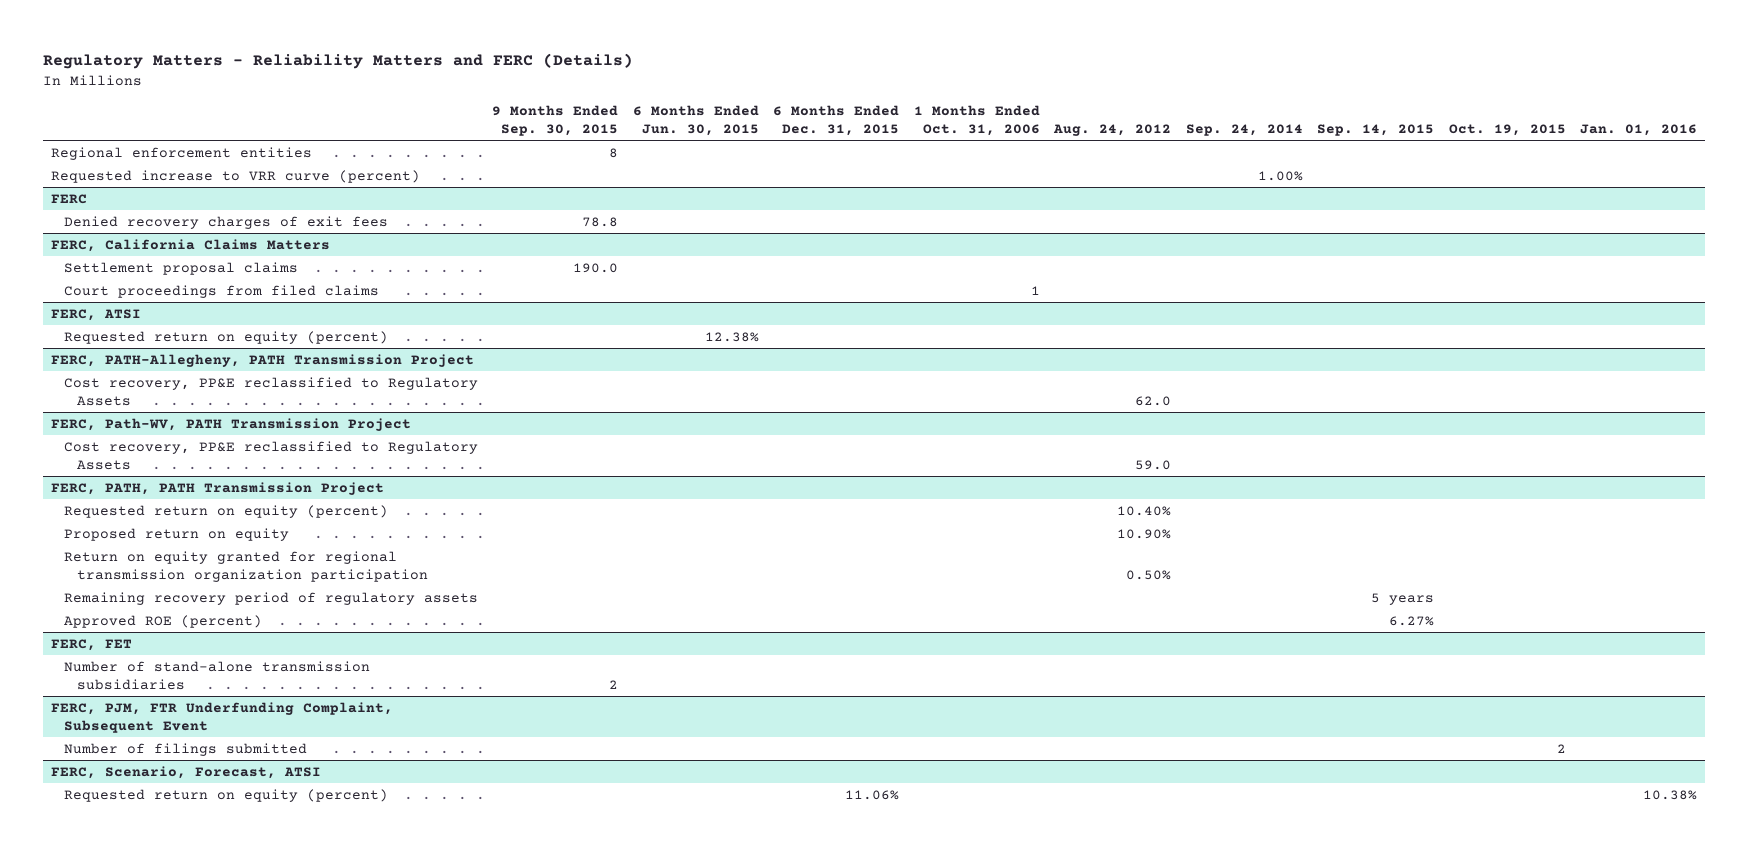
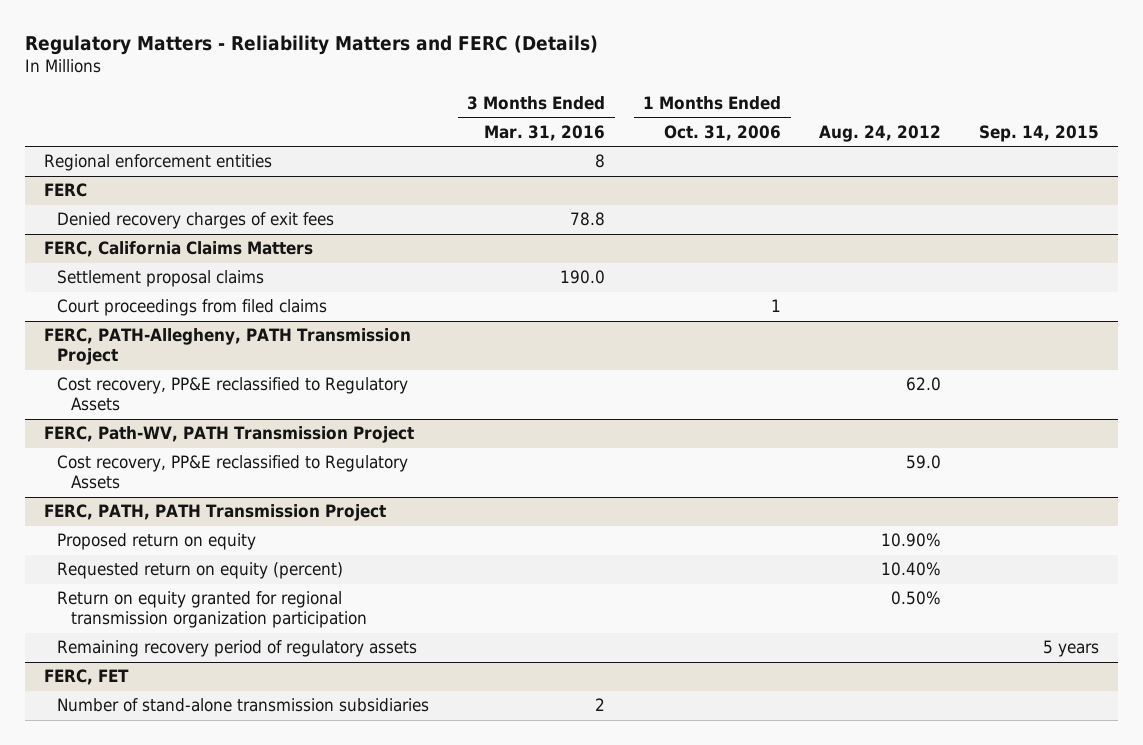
- | 9 Months Ended Sep. 30, 2015 | 6 Months Ended Jun. 30, 2015 | 6 Months Ended Dec. 31, 2015 | 1 Months Ended Oct. 31, 2006 | Aug. 24, 2012 | Sep. 24, 2014 | Sep. 14, 2015 | Oct. 19, 2015 | Jan. 01, 2016
+ | 3 Months Ended Mar. 31, 2016 | 1 Months Ended Oct. 31, 2006 | Aug. 24, 2012 | Sep. 14, 2015
- Requested increase to VRR curve (percent) | | | | | | 1.00% | | |
- FERC, ATSI
- Requested return on equity (percent) | | 12.38% | | | | | | |
@ FERC, PATH, PATH Transmission Project
moved down: Requested return on equity (percent) | | | 10.40% |
- Approved ROE (percent) | | | | | | | 6.27% | |
- FERC, PJM, FTR Underfunding Complaint, Subsequent Event
- Number of filings submitted | | | | | | | | 2 |
- FERC, Scenario, Forecast, ATSI
- Requested return on equity (percent) | | | 11.06% | | | | | | 10.38%

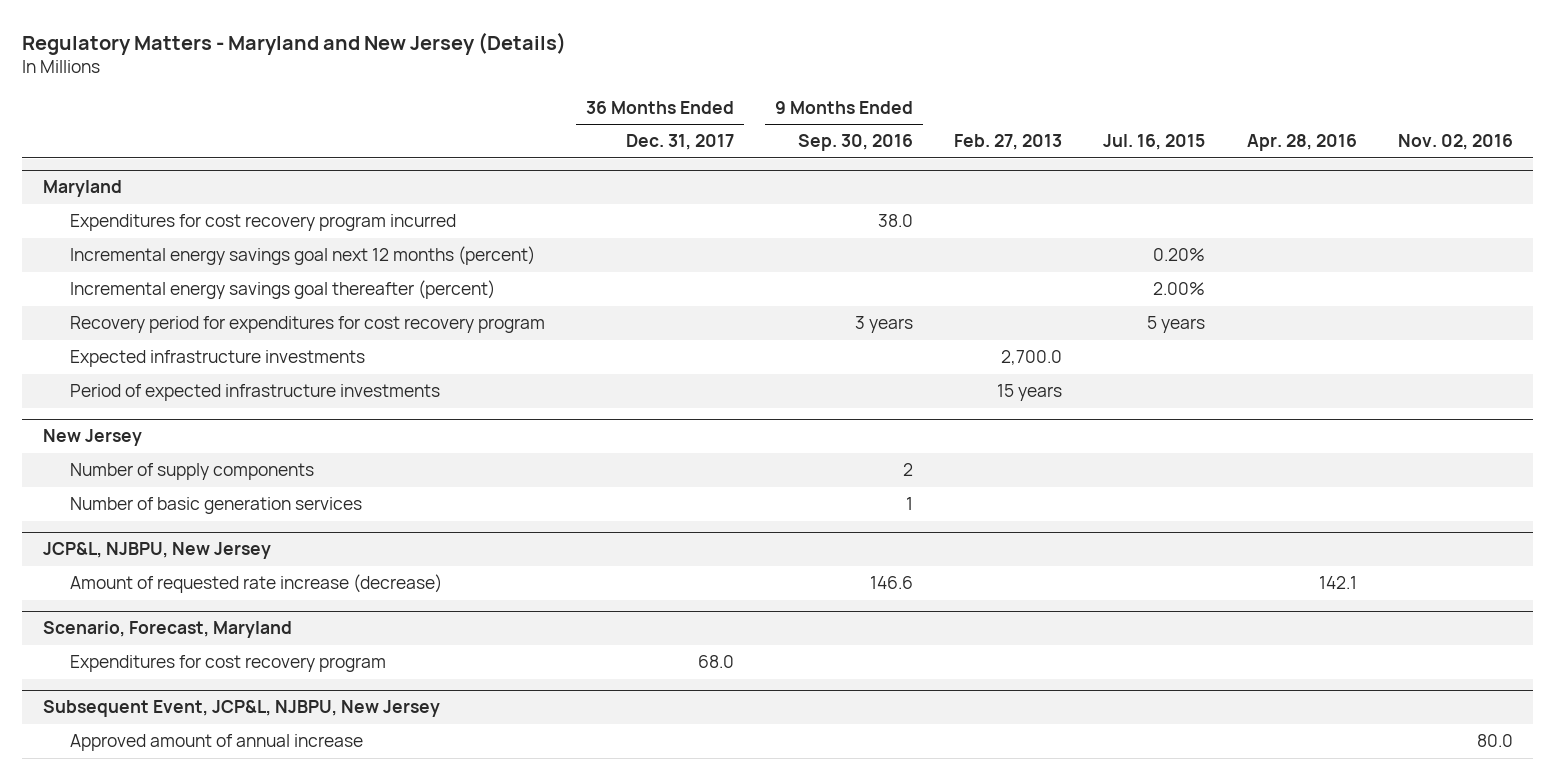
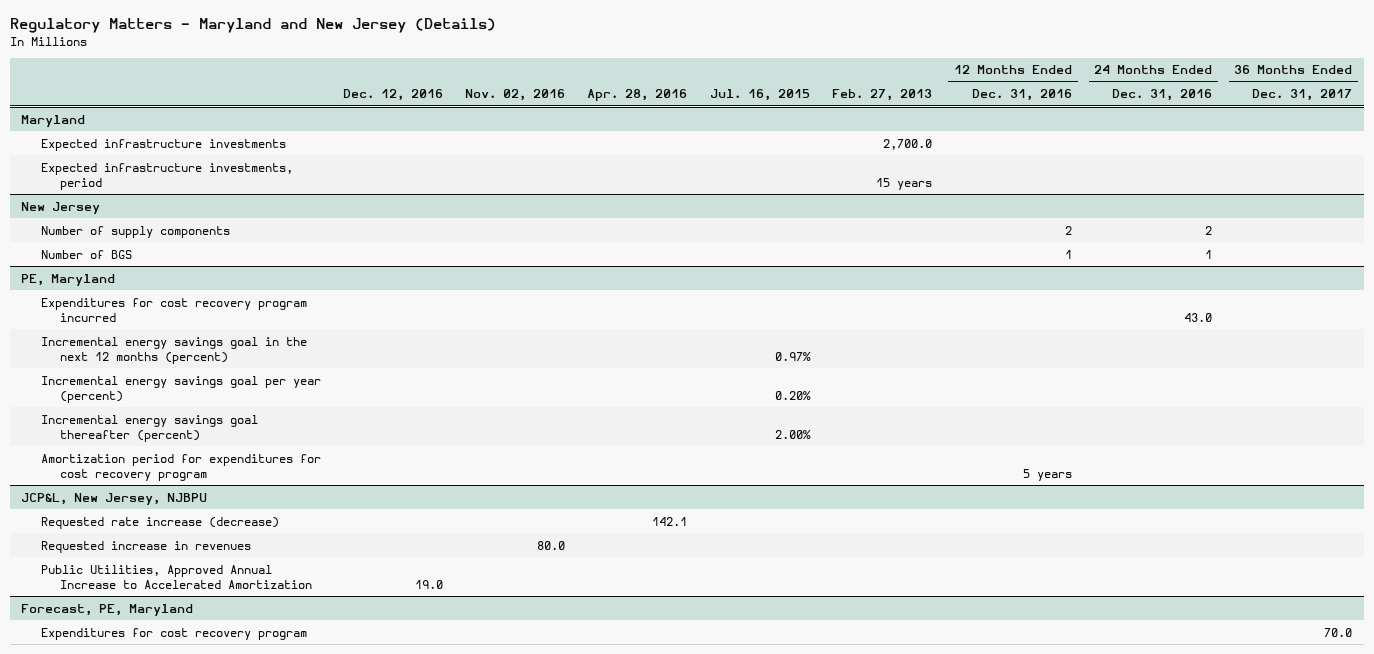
- | 36 Months Ended Dec. 31, 2017 | 9 Months Ended Sep. 30, 2016 | Feb. 27, 2013 | Jul. 16, 2015 | Apr. 28, 2016 | Nov. 02, 2016
+ | Dec. 12, 2016 | Nov. 02, 2016 | Apr. 28, 2016 | Jul. 16, 2015 | Feb. 27, 2013 | 12 Months Ended Dec. 31, 2016 | 24 Months Ended Dec. 31, 2016 | 36 Months Ended Dec. 31, 2017
@ Maryland
- Expenditures for cost recovery program incurred | | 38.0 | | | |
- Incremental energy savings goal next 12 months (percent) | | | | 0.20% | |
- Incremental energy savings goal thereafter (percent) | | | | 2.00% | |
- Recovery period for expenditures for cost recovery program | | 3 years | | 5 years | |
- Period of expected infrastructure investments | | | 15 years | | |
+ Expected infrastructure investments, period | | | | | 15 years | | |
@ New Jersey
- Number of basic generation services | | 1 | | | |
- JCP&L, NJBPU, New Jersey
- Amount of requested rate increase (decrease) | | 146.6 | | | 142.1 |
- Scenario, Forecast, Maryland
- Expenditures for cost recovery program | 68.0 | | | | |
- Subsequent Event, JCP&L, NJBPU, New Jersey
- Approved amount of annual increase | | | | | | 80.0
@ New Jersey
+ Number of BGS | | | | | | 1 | 1 |
+ PE, Maryland
+ Expenditures for cost recovery program incurred | | | | | | | 43.0 |
+ Incremental energy savings goal in the next 12 months (percent) | | | | 0.97% | | | |
+ Incremental energy savings goal per year (percent) | | | | 0.20% | | | |
+ Incremental energy savings goal thereafter (percent) | | | | 2.00% | | | |
+ Amortization period for expenditures for cost recovery program | | | | | | 5 years | |
+ JCP&L, New Jersey, NJBPU
+ Requested rate increase (decrease) | | | 142.1 | | | | |
+ Requested increase in revenues | | 80.0 | | | | | |
+ Public Utilities, Approved Annual Increase to Accelerated Amortization | 19.0 | | | | | | |
+ Forecast, PE, Maryland
+ Expenditures for cost recovery program | | | | | | | | 70.0

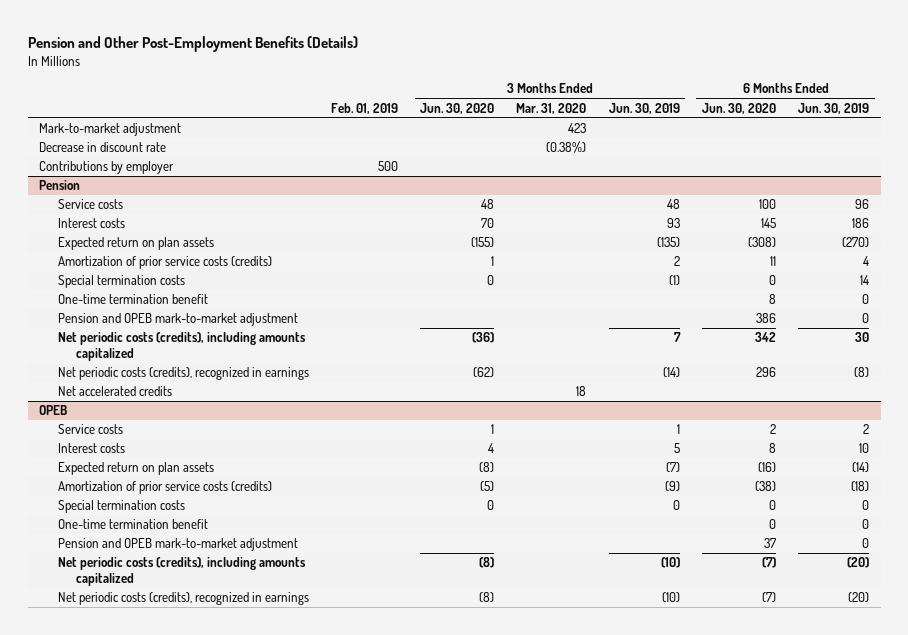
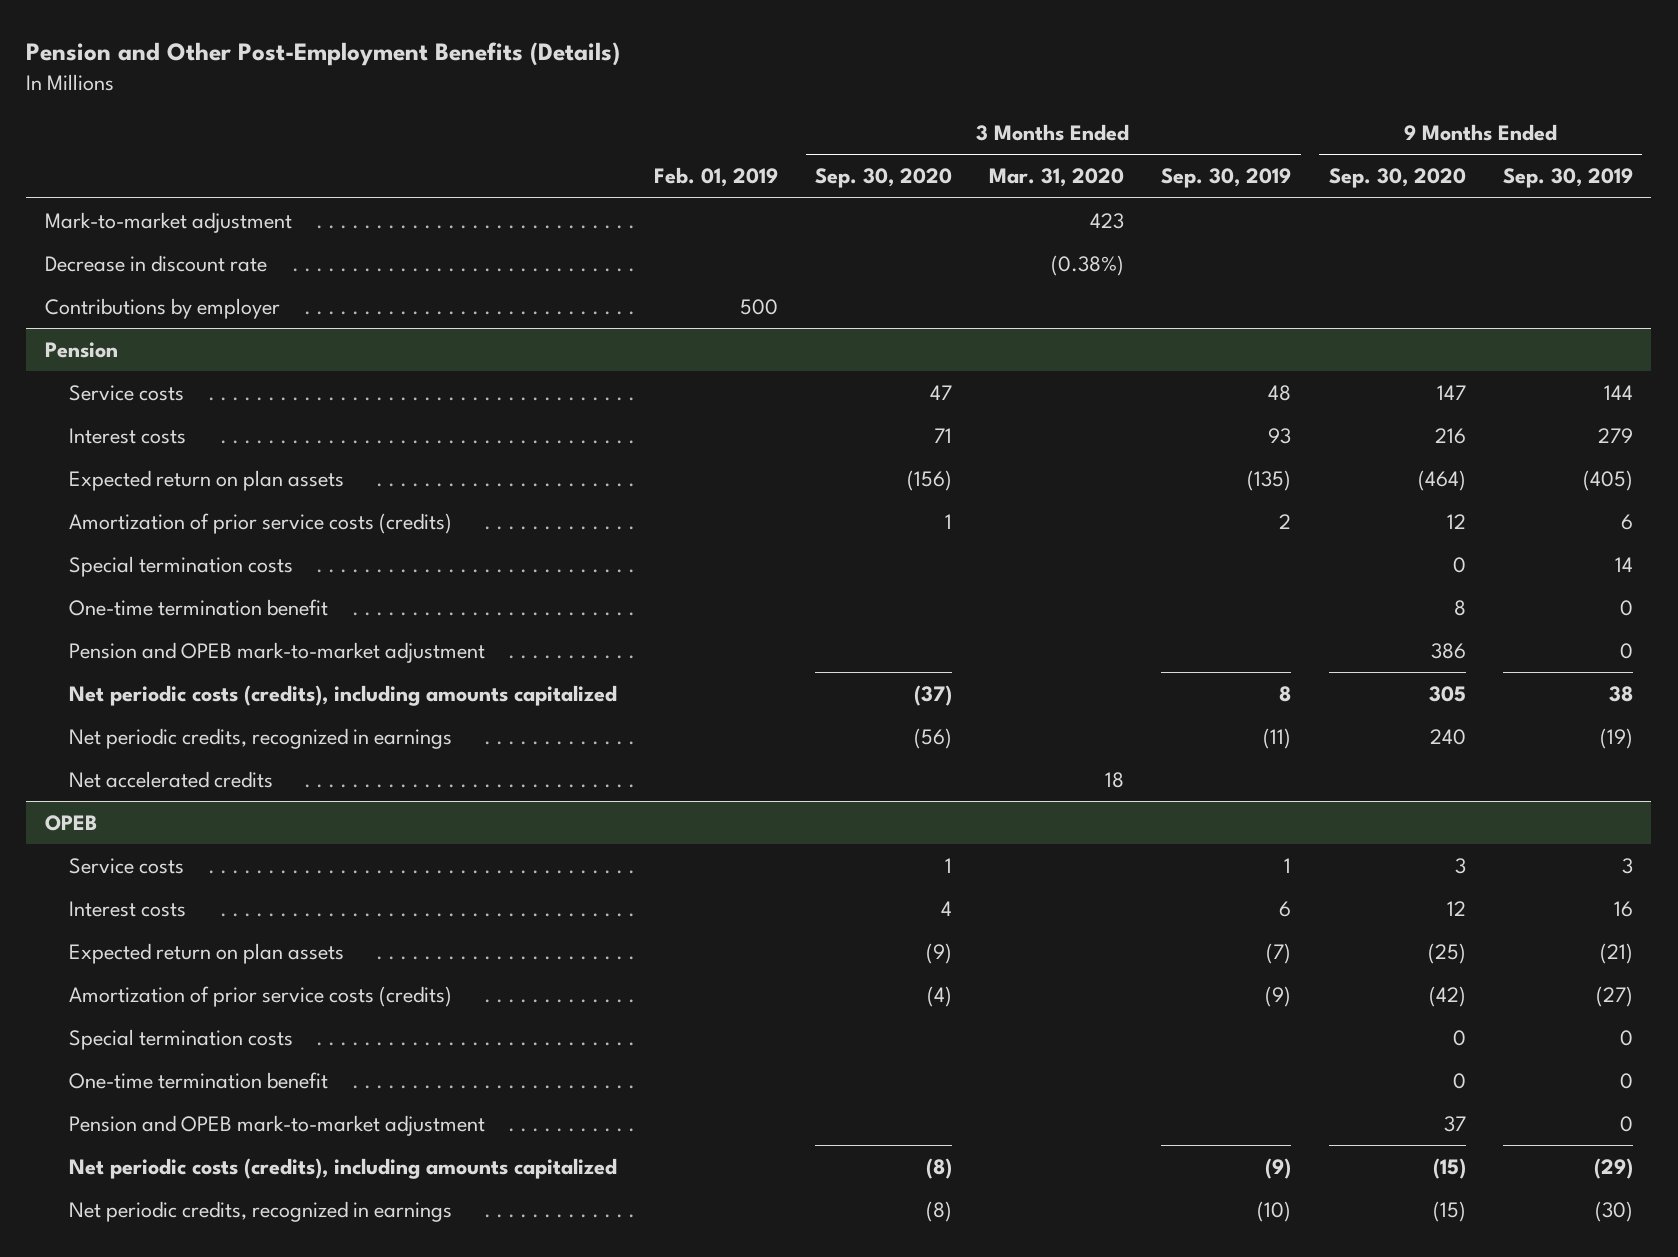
- | Feb. 01, 2019 | 3 Months Ended Jun. 30, 2020 | 3 Months Ended Mar. 31, 2020 | 3 Months Ended Jun. 30, 2019 | 6 Months Ended Jun. 30, 2020 | 6 Months Ended Jun. 30, 2019
+ | Feb. 01, 2019 | 3 Months Ended Sep. 30, 2020 | 3 Months Ended Mar. 31, 2020 | 3 Months Ended Sep. 30, 2019 | 9 Months Ended Sep. 30, 2020 | 9 Months Ended Sep. 30, 2019
@ Pension
- Net periodic costs (credits), recognized in earnings | | (62) | | (14) | 296 | (8)
+ Net periodic credits, recognized in earnings | | (56) | | (11) | 240 | (19)
@ OPEB
- Net periodic costs (credits), recognized in earnings | | (8) | | (10) | (7) | (20)
+ Net periodic credits, recognized in earnings | | (8) | | (10) | (15) | (30)

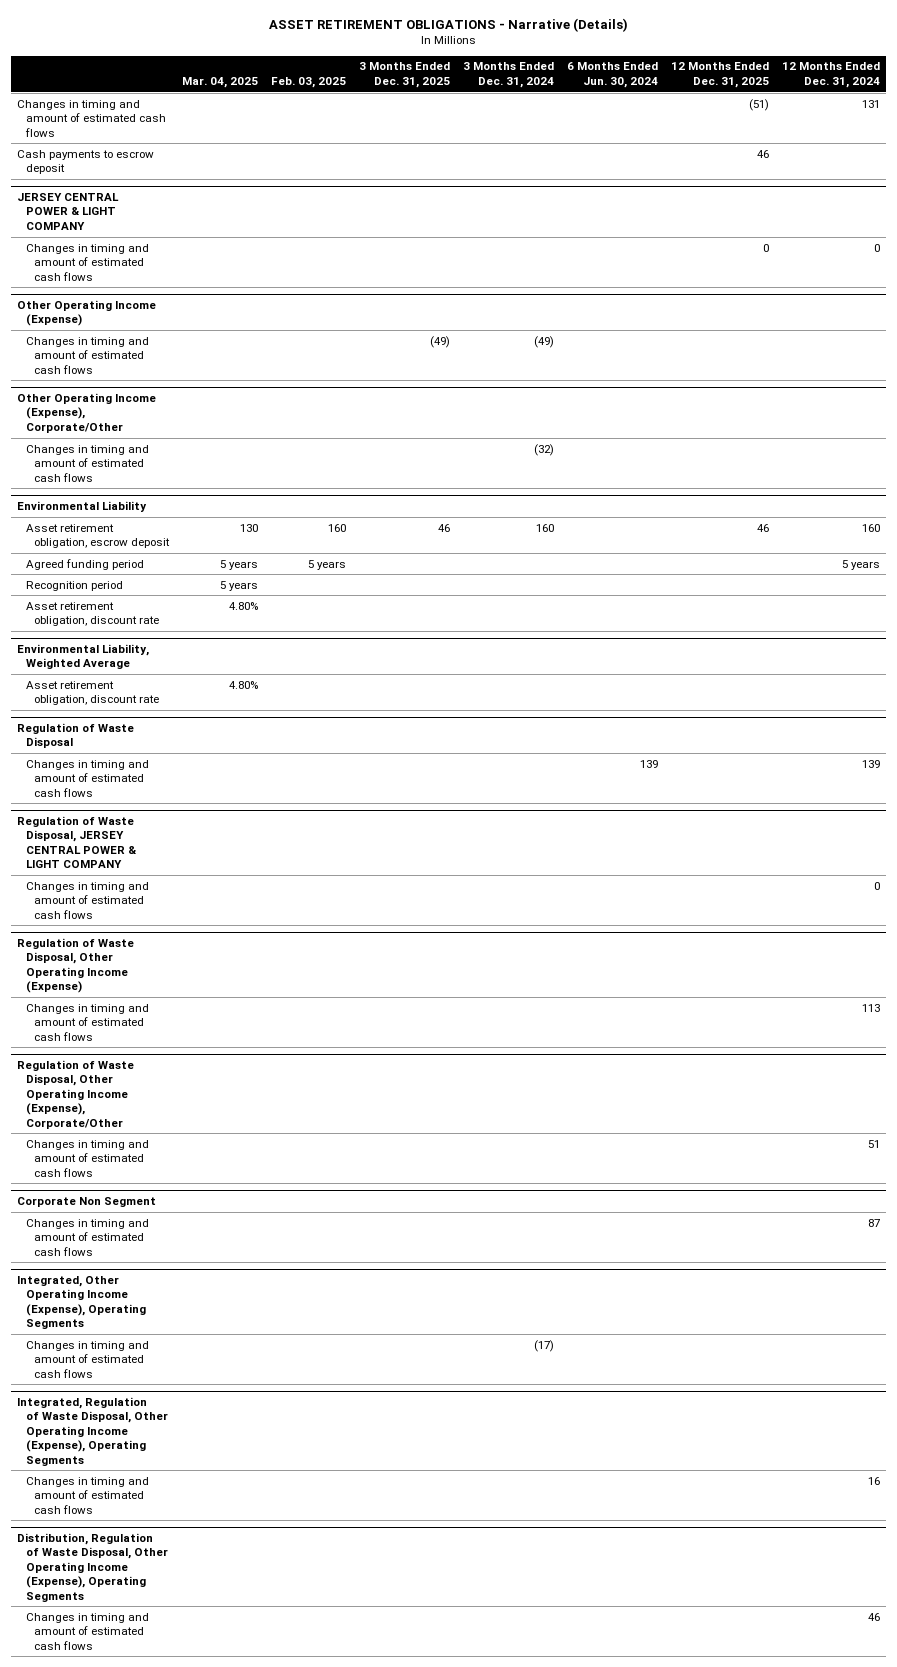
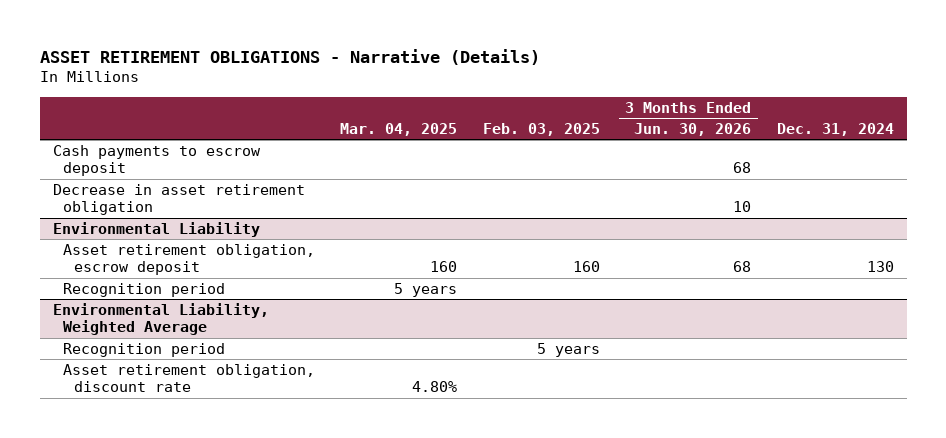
- | Mar. 04, 2025 | Feb. 03, 2025 | 3 Months Ended Dec. 31, 2025 | 3 Months Ended Dec. 31, 2024 | 6 Months Ended Jun. 30, 2024 | 12 Months Ended Dec. 31, 2025 | 12 Months Ended Dec. 31, 2024
+ | Mar. 04, 2025 | Feb. 03, 2025 | 3 Months Ended Jun. 30, 2026 | Dec. 31, 2024
- Changes in timing and amount of estimated cash flows | | | | | | (51) | 131
- JERSEY CENTRAL POWER & LIGHT COMPANY
- Changes in timing and amount of estimated cash flows | | | | | | 0 | 0
- Other Operating Income (Expense)
- Changes in timing and amount of estimated cash flows | | | (49) | (49) | | |
- Other Operating Income (Expense), Corporate/Other
- Changes in timing and amount of estimated cash flows | | | | (32) | | |
+ Decrease in asset retirement obligation | | | 10 |
@ Environmental Liability
- Asset retirement obligation, escrow deposit | 130 | 160 | 46 | 160 | | 46 | 160
- Agreed funding period | 5 years | 5 years | | | | | 5 years
+ Asset retirement obligation, escrow deposit | 160 | 160 | 68 | 130
- Asset retirement obligation, discount rate | 4.80% | | | | | |
@ Environmental Liability, Weighted Average
+ Recognition period | | 5 years | |
- Regulation of Waste Disposal
- Changes in timing and amount of estimated cash flows | | | | | 139 | | 139
- Regulation of Waste Disposal, JERSEY CENTRAL POWER & LIGHT COMPANY
- Changes in timing and amount of estimated cash flows | | | | | | | 0
- Regulation of Waste Disposal, Other Operating Income (Expense)
- Changes in timing and amount of estimated cash flows | | | | | | | 113
- Regulation of Waste Disposal, Other Operating Income (Expense), Corporate/Other
- Changes in timing and amount of estimated cash flows | | | | | | | 51
- Corporate Non Segment
- Changes in timing and amount of estimated cash flows | | | | | | | 87
- Integrated, Other Operating Income (Expense), Operating Segments
- Changes in timing and amount of estimated cash flows | | | | (17) | | |
- Integrated, Regulation of Waste Disposal, Other Operating Income (Expense), Operating Segments
- Changes in timing and amount of estimated cash flows | | | | | | | 16
- Distribution, Regulation of Waste Disposal, Other Operating Income (Expense), Operating Segments
- Changes in timing and amount of estimated cash flows | | | | | | | 46

